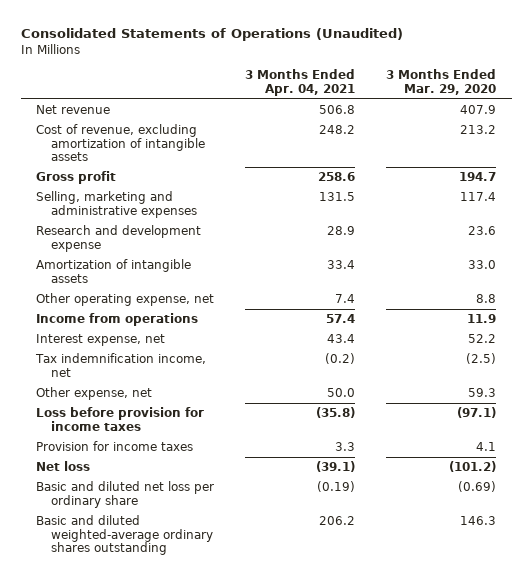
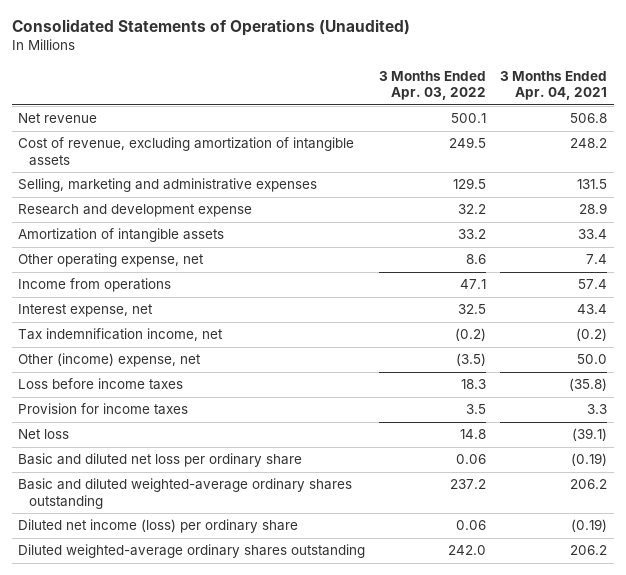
- | 3 Months Ended Apr. 04, 2021 | 3 Months Ended Mar. 29, 2020
+ | 3 Months Ended Apr. 03, 2022 | 3 Months Ended Apr. 04, 2021
- Gross profit | 258.6 | 194.7
- Other expense, net | 50.0 | 59.3
- Loss before provision for income taxes | (35.8) | (97.1)
+ Other (income) expense, net | (3.5) | 50.0
+ Loss before income taxes | 18.3 | (35.8)
+ Diluted net income (loss) per ordinary share | 0.06 | (0.19)
+ Diluted weighted-average ordinary shares outstanding | 242.0 | 206.2

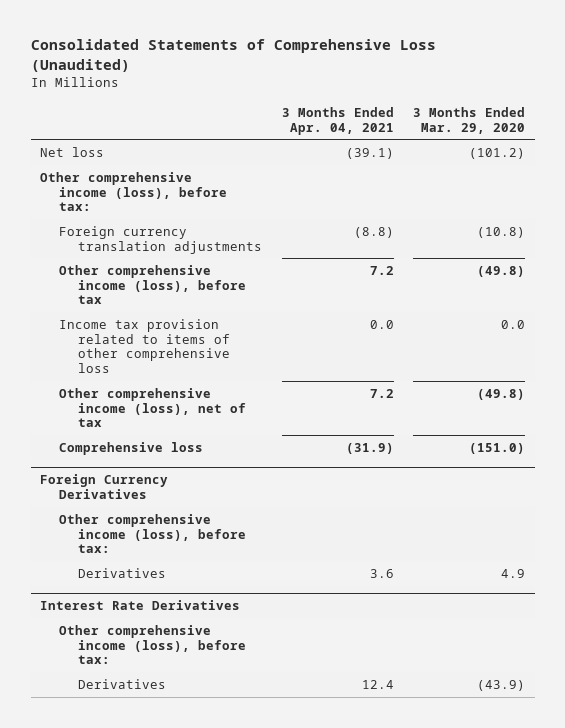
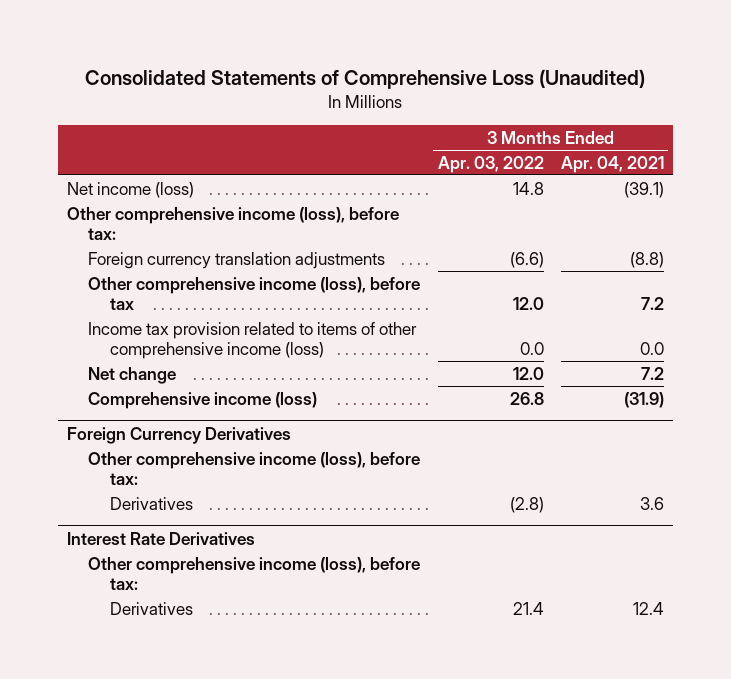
- | 3 Months Ended Apr. 04, 2021 | 3 Months Ended Mar. 29, 2020
+ | 3 Months Ended Apr. 03, 2022 | 3 Months Ended Apr. 04, 2021
- Net loss | (39.1) | (101.2)
+ Net income (loss) | 14.8 | (39.1)
- Income tax provision related to items of other comprehensive loss | 0.0 | 0.0
- Other comprehensive income (loss), net of tax | 7.2 | (49.8)
- Comprehensive loss | (31.9) | (151.0)
+ Income tax provision related to items of other comprehensive income (loss) | 0.0 | 0.0
+ Net change | 12.0 | 7.2
+ Comprehensive income (loss) | 26.8 | (31.9)

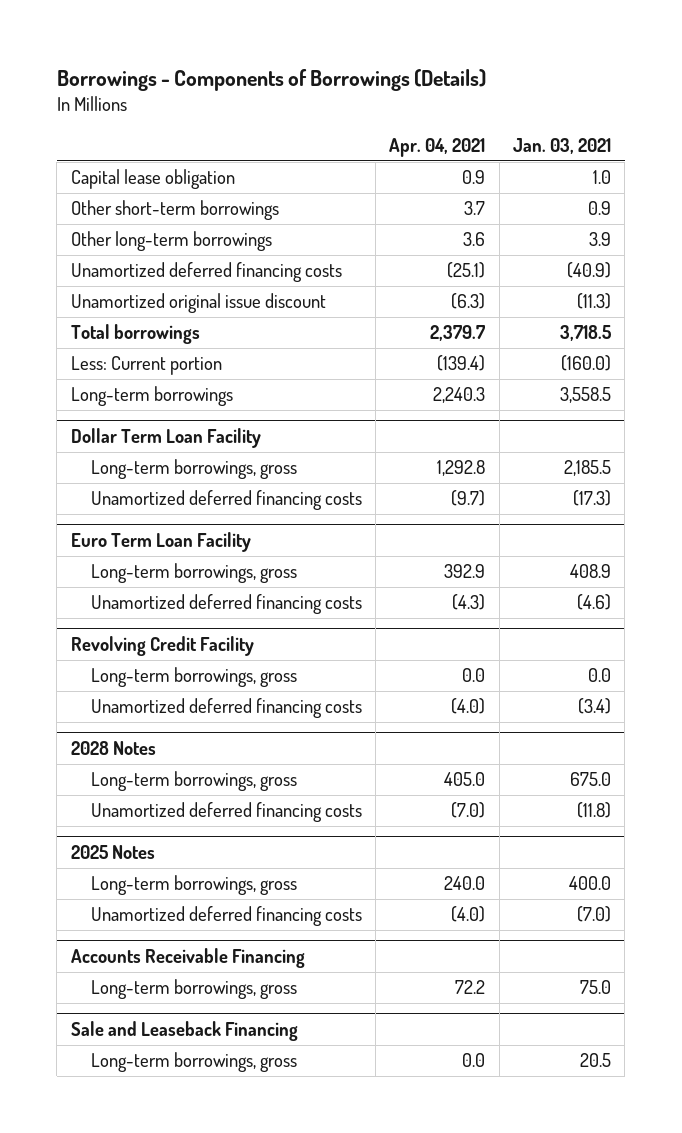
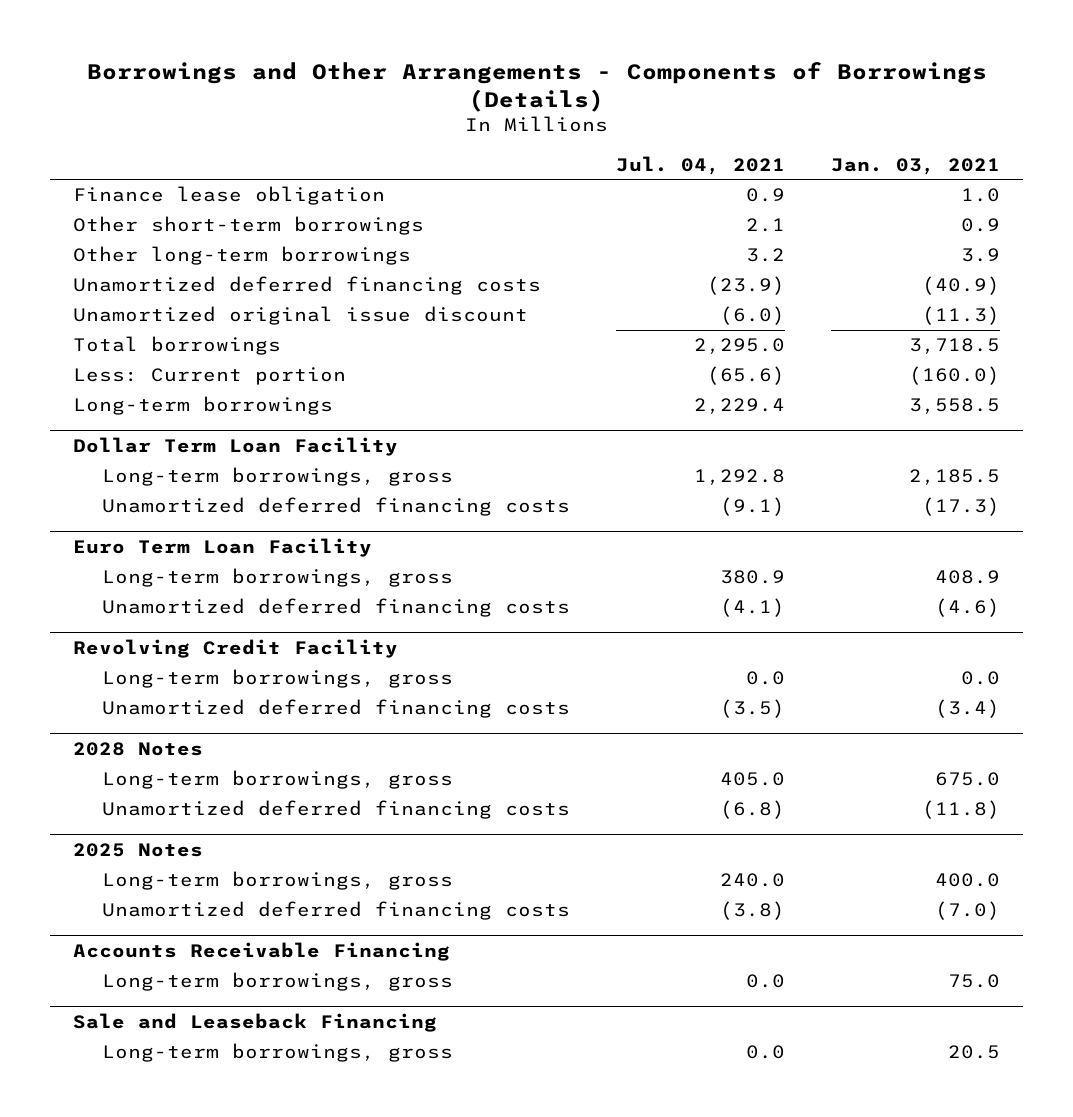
- Borrowings - Components of Borrowings (Details)
+ Borrowings and Other Arrangements - Components of Borrowings (Details)
- | Apr. 04, 2021 | Jan. 03, 2021
+ | Jul. 04, 2021 | Jan. 03, 2021
- Capital lease obligation | 0.9 | 1.0
+ Finance lease obligation | 0.9 | 1.0

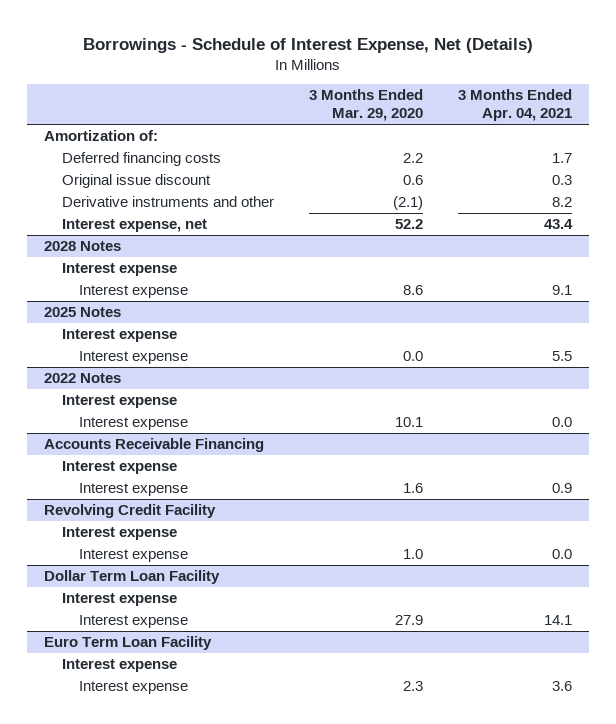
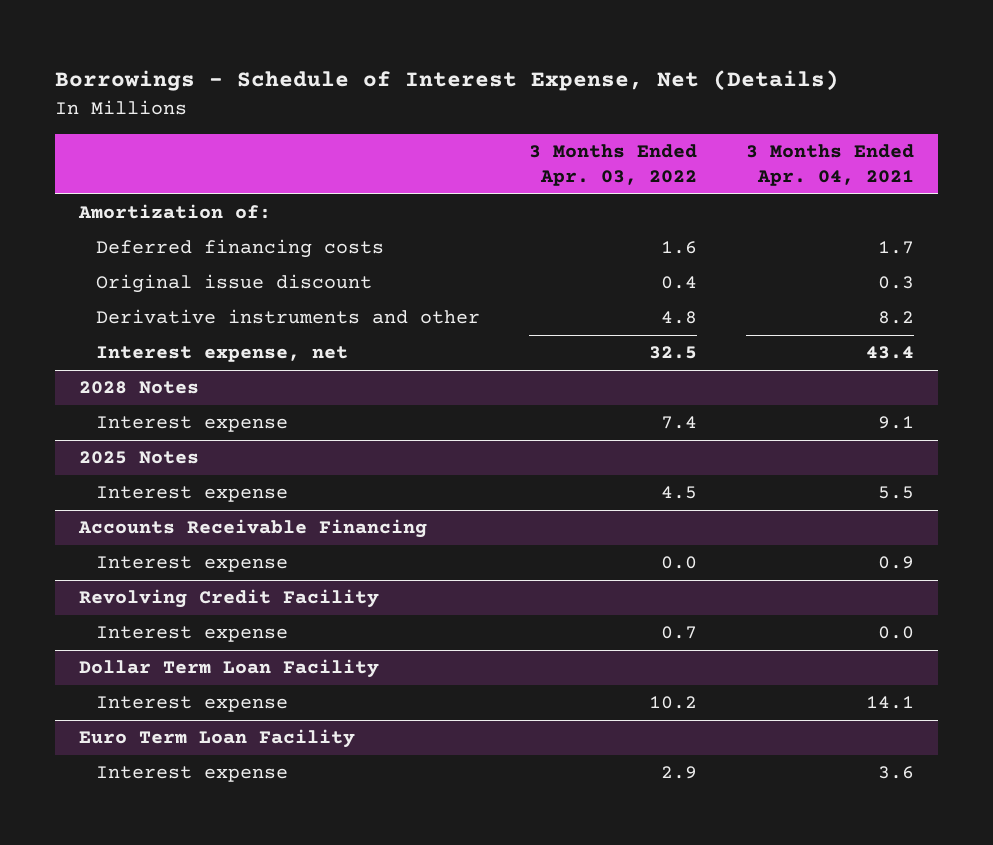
- | 3 Months Ended Mar. 29, 2020 | 3 Months Ended Apr. 04, 2021
+ | 3 Months Ended Apr. 03, 2022 | 3 Months Ended Apr. 04, 2021
@ 2028 Notes
- Interest expense
@ 2025 Notes
- Interest expense
- 2022 Notes
- Interest expense
- Interest expense | 10.1 | 0.0
@ Accounts Receivable Financing
- Interest expense
@ Revolving Credit Facility
- Interest expense
@ Dollar Term Loan Facility
- Interest expense
@ Euro Term Loan Facility
- Interest expense

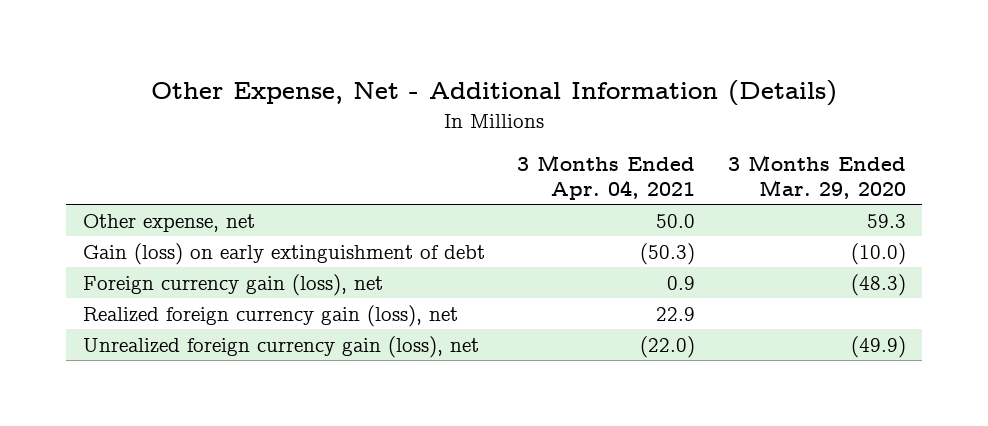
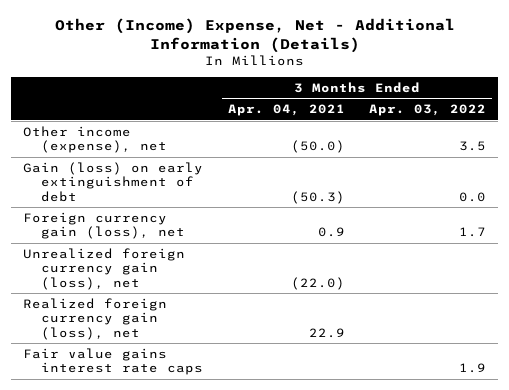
- Other Expense, Net - Additional Information (Details)
+ Other (Income) Expense, Net - Additional Information (Details)
- | 3 Months Ended Apr. 04, 2021 | 3 Months Ended Mar. 29, 2020
+ | 3 Months Ended Apr. 04, 2021 | 3 Months Ended Apr. 03, 2022
- Other expense, net | 50.0 | 59.3
+ Other income (expense), net | (50.0) | 3.5
moved down: Realized foreign currency gain (loss), net | 22.9 |
+ Fair value gains interest rate caps | | 1.9

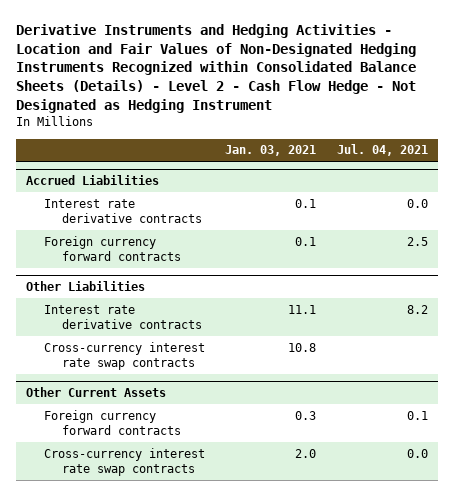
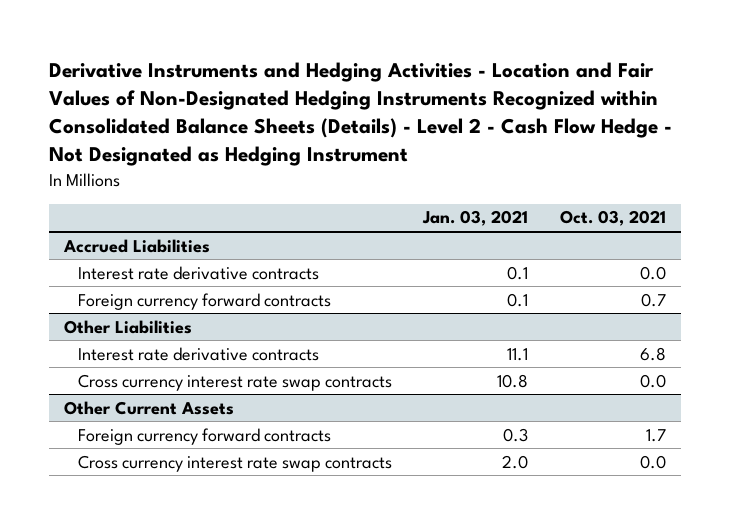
- | Jan. 03, 2021 | Jul. 04, 2021
+ | Jan. 03, 2021 | Oct. 03, 2021
@ Other Liabilities
- Cross-currency interest rate swap contracts | 10.8 |
+ Cross currency interest rate swap contracts | 10.8 | 0.0
@ Other Current Assets
- Cross-currency interest rate swap contracts | 2.0 | 0.0
+ Cross currency interest rate swap contracts | 2.0 | 0.0

